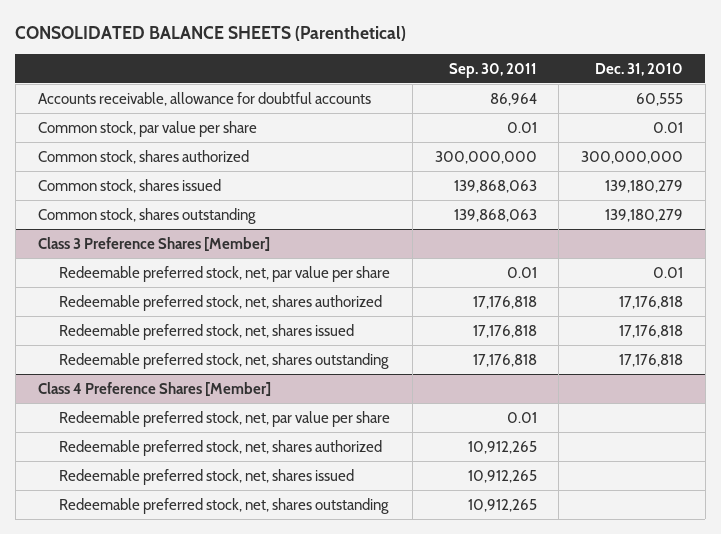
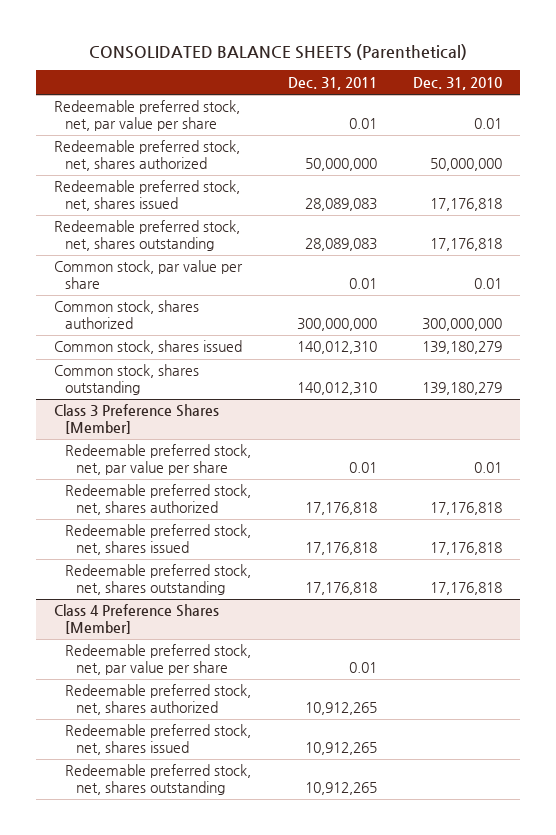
- | Sep. 30, 2011 | Dec. 31, 2010
+ | Dec. 31, 2011 | Dec. 31, 2010
- Accounts receivable, allowance for doubtful accounts | 86,964 | 60,555
+ Redeemable preferred stock, net, par value per share | 0.01 | 0.01
+ Redeemable preferred stock, net, shares authorized | 50,000,000 | 50,000,000
+ Redeemable preferred stock, net, shares issued | 28,089,083 | 17,176,818
+ Redeemable preferred stock, net, shares outstanding | 28,089,083 | 17,176,818

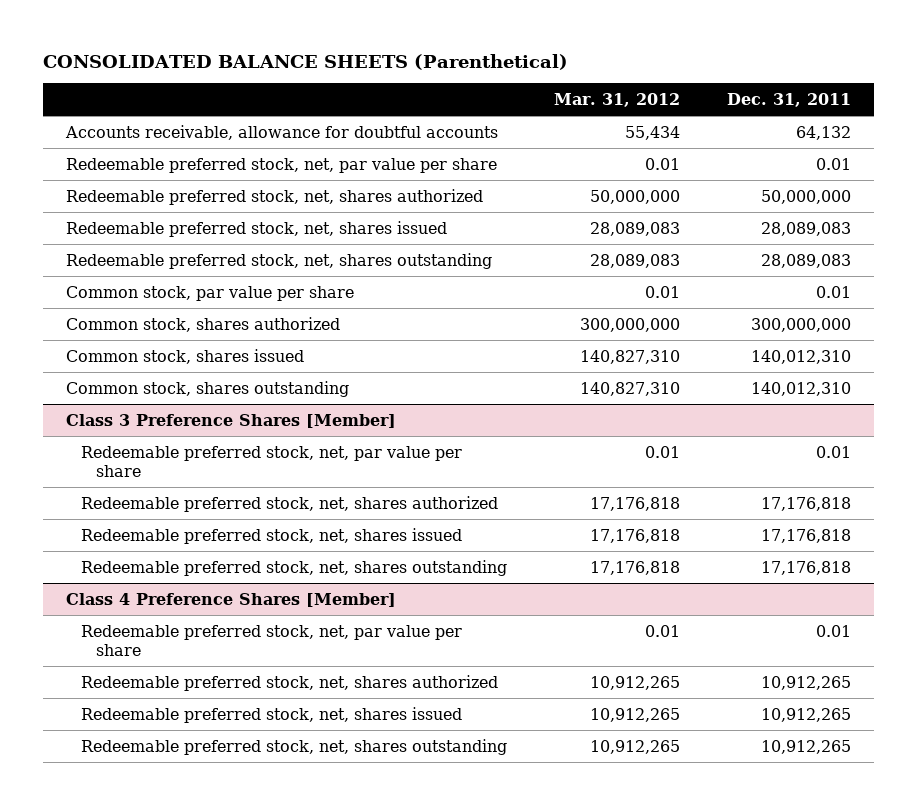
- | Dec. 31, 2011 | Dec. 31, 2010
+ | Mar. 31, 2012 | Dec. 31, 2011
+ Accounts receivable, allowance for doubtful accounts | 55,434 | 64,132

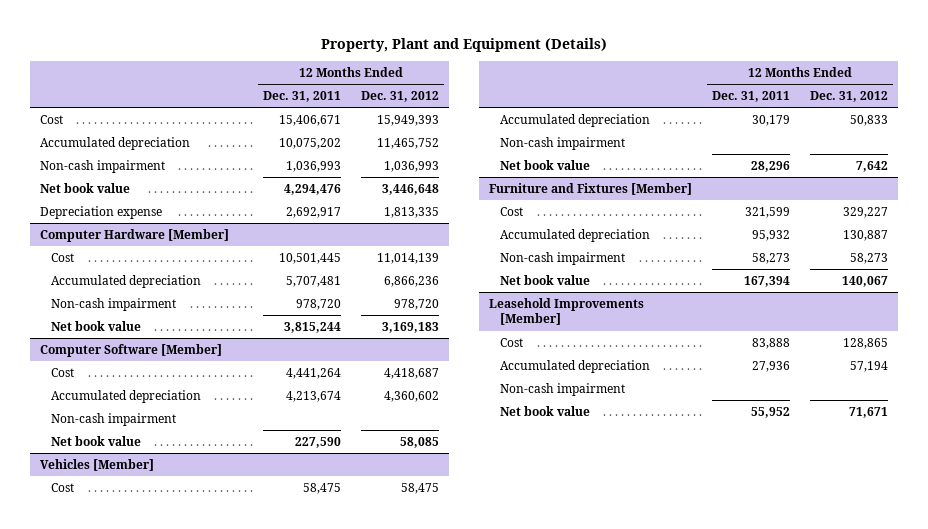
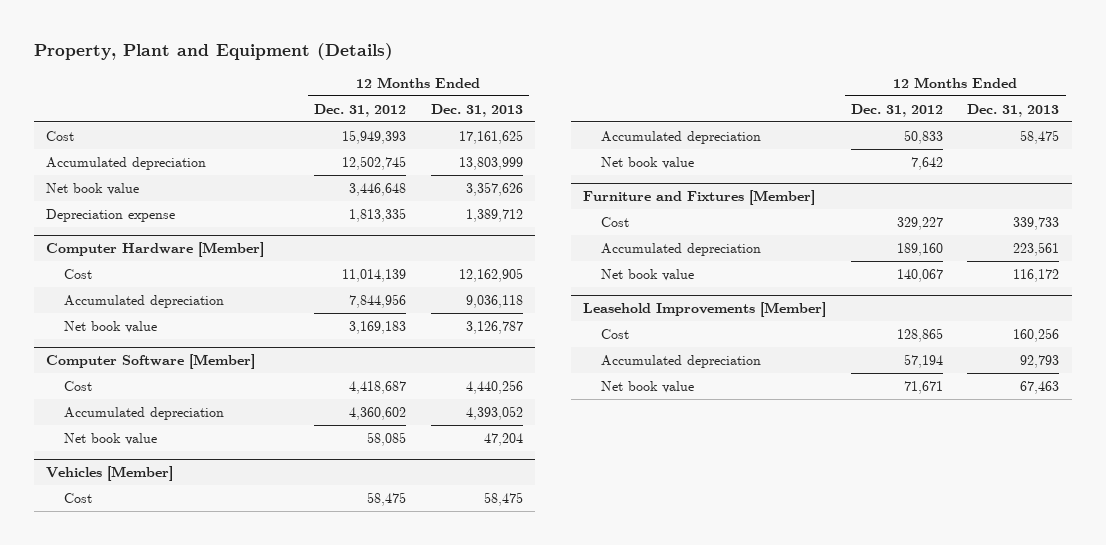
- | 12 Months Ended Dec. 31, 2011 | 12 Months Ended Dec. 31, 2012
+ | 12 Months Ended Dec. 31, 2012 | 12 Months Ended Dec. 31, 2013
- Accumulated depreciation | 10,075,202 | 11,465,752
- Non-cash impairment | 1,036,993 | 1,036,993
+ Accumulated depreciation | 12,502,745 | 13,803,999
@ Computer Hardware [Member]
- Accumulated depreciation | 5,707,481 | 6,866,236
- Non-cash impairment | 978,720 | 978,720
+ Accumulated depreciation | 7,844,956 | 9,036,118
@ Computer Software [Member]
- Non-cash impairment
@ Vehicles [Member]
- Non-cash impairment
@ Furniture and Fixtures [Member]
- Accumulated depreciation | 95,932 | 130,887
- Non-cash impairment | 58,273 | 58,273
+ Accumulated depreciation | 189,160 | 223,561
@ Leasehold Improvements [Member]
- Non-cash impairment

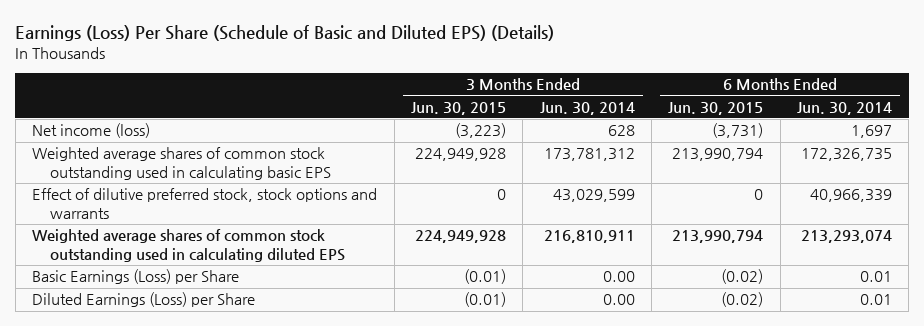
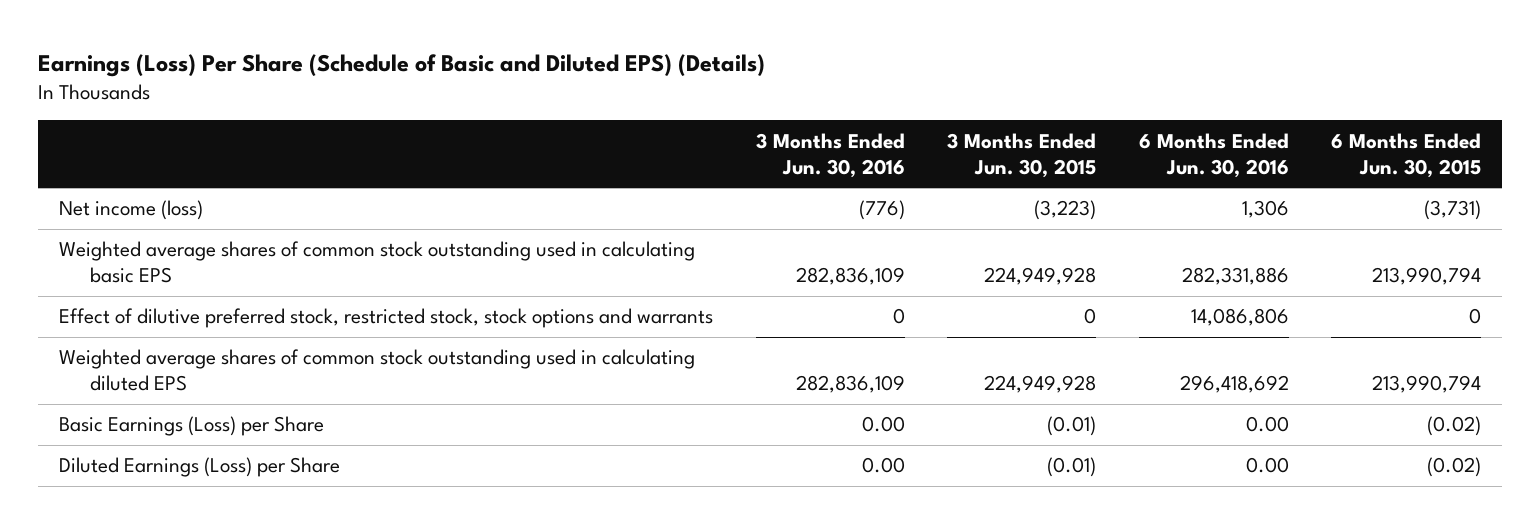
- | 3 Months Ended Jun. 30, 2015 | 3 Months Ended Jun. 30, 2014 | 6 Months Ended Jun. 30, 2015 | 6 Months Ended Jun. 30, 2014
+ | 3 Months Ended Jun. 30, 2016 | 3 Months Ended Jun. 30, 2015 | 6 Months Ended Jun. 30, 2016 | 6 Months Ended Jun. 30, 2015
- Effect of dilutive preferred stock, stock options and warrants | 0 | 43,029,599 | 0 | 40,966,339
+ Effect of dilutive preferred stock, restricted stock, stock options and warrants | 0 | 0 | 14,086,806 | 0

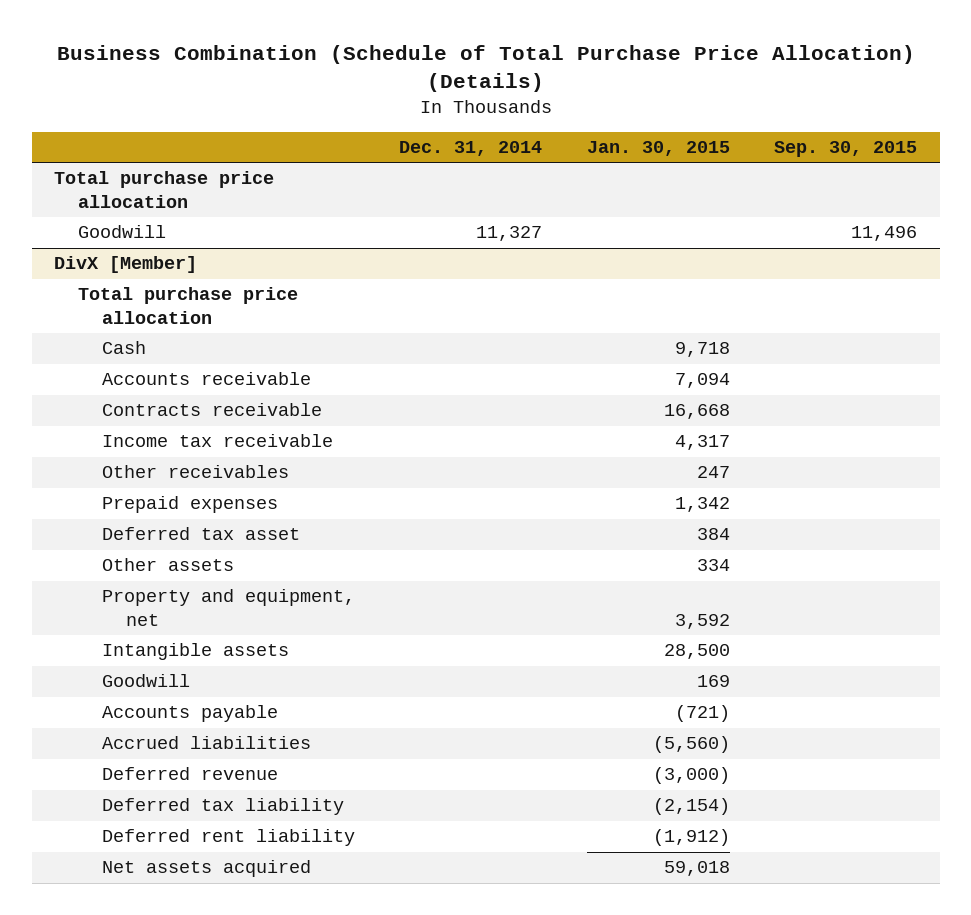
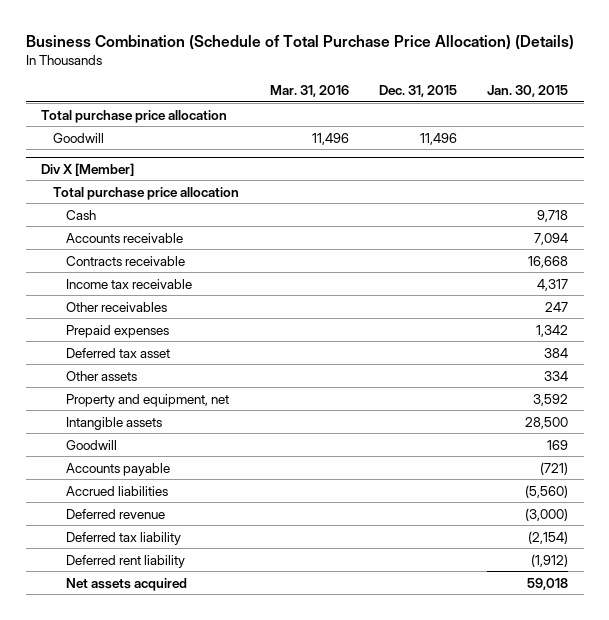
- | Dec. 31, 2014 | Jan. 30, 2015 | Sep. 30, 2015
+ | Mar. 31, 2016 | Dec. 31, 2015 | Jan. 30, 2015
- DivX [Member]
+ Div X [Member]

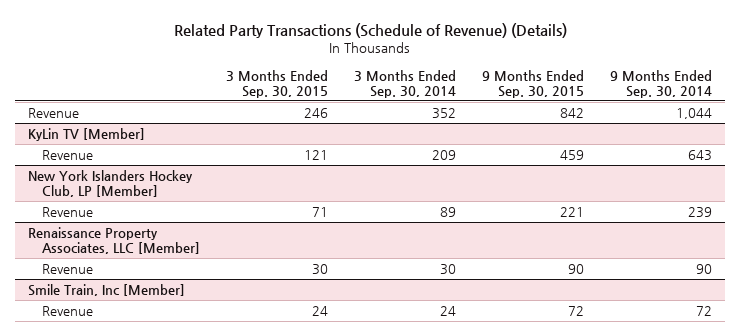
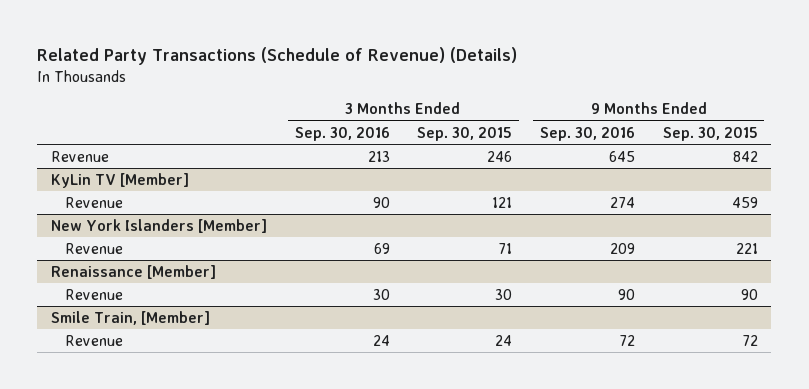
- | 3 Months Ended Sep. 30, 2015 | 3 Months Ended Sep. 30, 2014 | 9 Months Ended Sep. 30, 2015 | 9 Months Ended Sep. 30, 2014
+ | 3 Months Ended Sep. 30, 2016 | 3 Months Ended Sep. 30, 2015 | 9 Months Ended Sep. 30, 2016 | 9 Months Ended Sep. 30, 2015
- New York Islanders Hockey Club, LP [Member]
+ New York Islanders [Member]
- Renaissance Property Associates, LLC [Member]
+ Renaissance [Member]
- Smile Train, Inc [Member]
+ Smile Train, [Member]

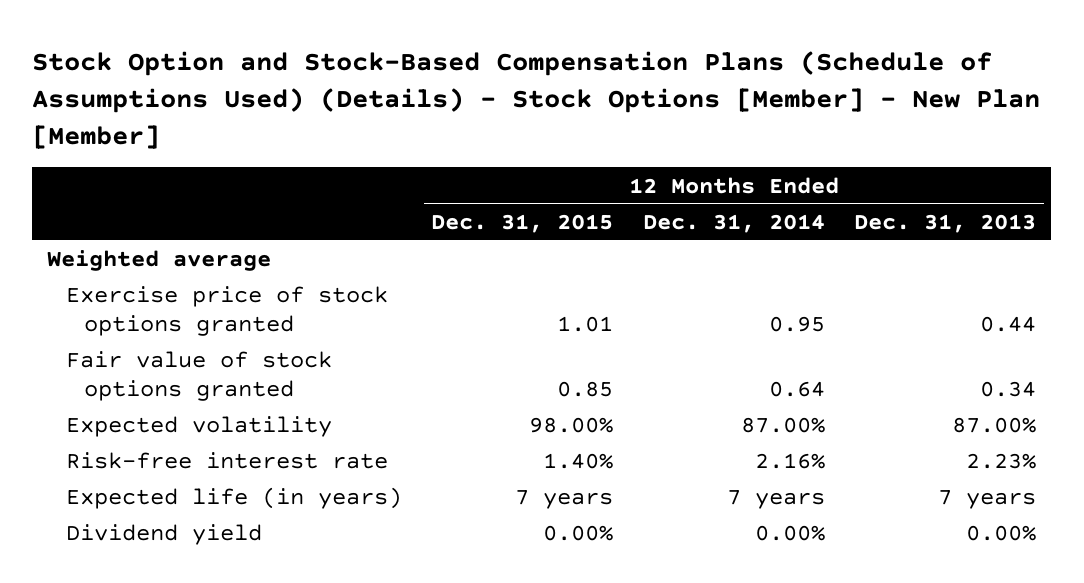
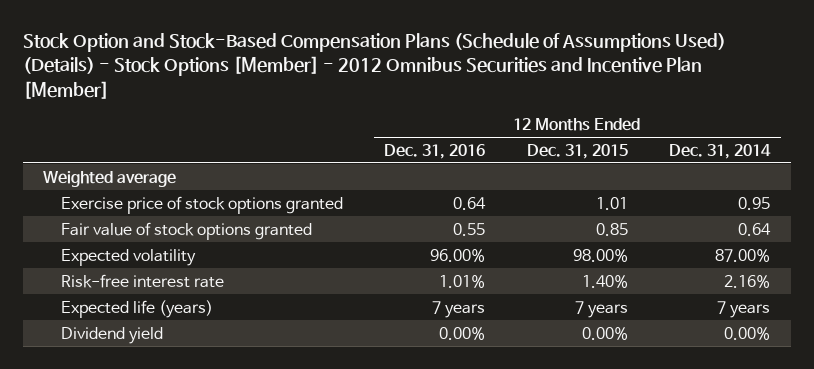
- Stock Option and Stock-Based Compensation Plans (Schedule of Assumptions Used) (Details) - Stock Options [Member] - New Plan [Member]
+ Stock Option and Stock-Based Compensation Plans (Schedule of Assumptions Used) (Details) - Stock Options [Member] - 2012 Omnibus Securities and Incentive Plan [Member]
- | 12 Months Ended Dec. 31, 2015 | 12 Months Ended Dec. 31, 2014 | 12 Months Ended Dec. 31, 2013
+ | 12 Months Ended Dec. 31, 2016 | 12 Months Ended Dec. 31, 2015 | 12 Months Ended Dec. 31, 2014
- Expected life (in years) | 7 years | 7 years | 7 years
+ Expected life (years) | 7 years | 7 years | 7 years

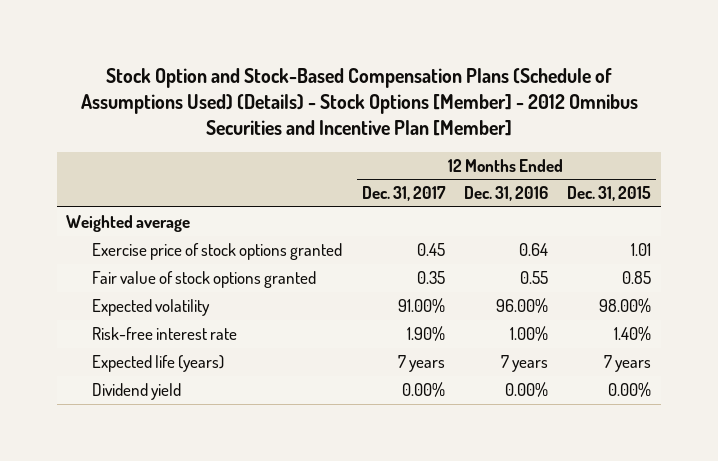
- | 12 Months Ended Dec. 31, 2016 | 12 Months Ended Dec. 31, 2015 | 12 Months Ended Dec. 31, 2014
+ | 12 Months Ended Dec. 31, 2017 | 12 Months Ended Dec. 31, 2016 | 12 Months Ended Dec. 31, 2015
- Risk-free interest rate | 1.01% | 1.40% | 2.16%
+ Risk-free interest rate | 1.90% | 1.00% | 1.40%

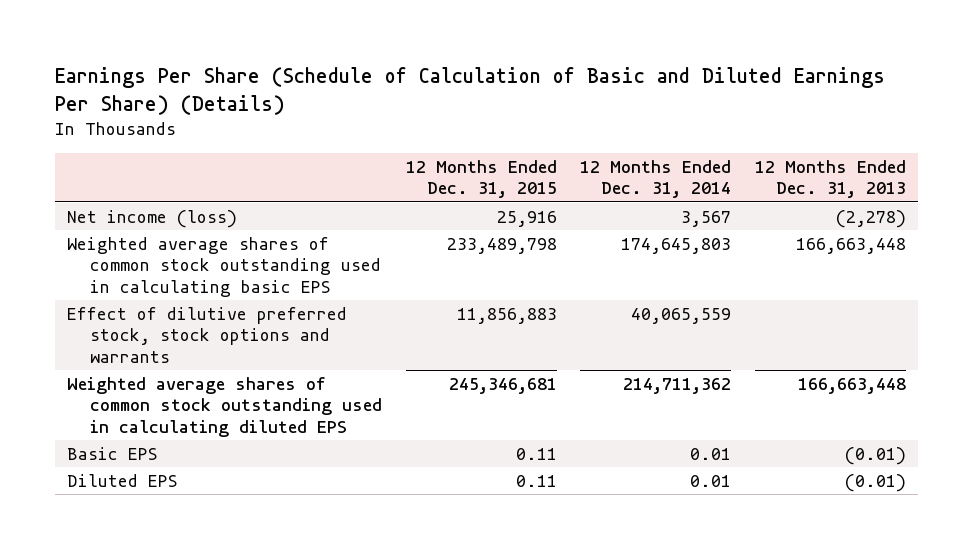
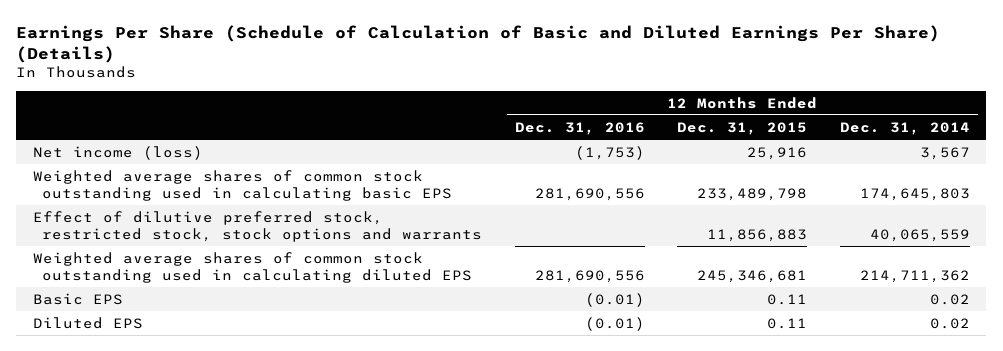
- | 12 Months Ended Dec. 31, 2015 | 12 Months Ended Dec. 31, 2014 | 12 Months Ended Dec. 31, 2013
+ | 12 Months Ended Dec. 31, 2016 | 12 Months Ended Dec. 31, 2015 | 12 Months Ended Dec. 31, 2014
- Effect of dilutive preferred stock, stock options and warrants | 11,856,883 | 40,065,559 |
+ Effect of dilutive preferred stock, restricted stock, stock options and warrants | | 11,856,883 | 40,065,559
- Basic EPS | 0.11 | 0.01 | (0.01)
- Diluted EPS | 0.11 | 0.01 | (0.01)
+ Basic EPS | (0.01) | 0.11 | 0.02
+ Diluted EPS | (0.01) | 0.11 | 0.02

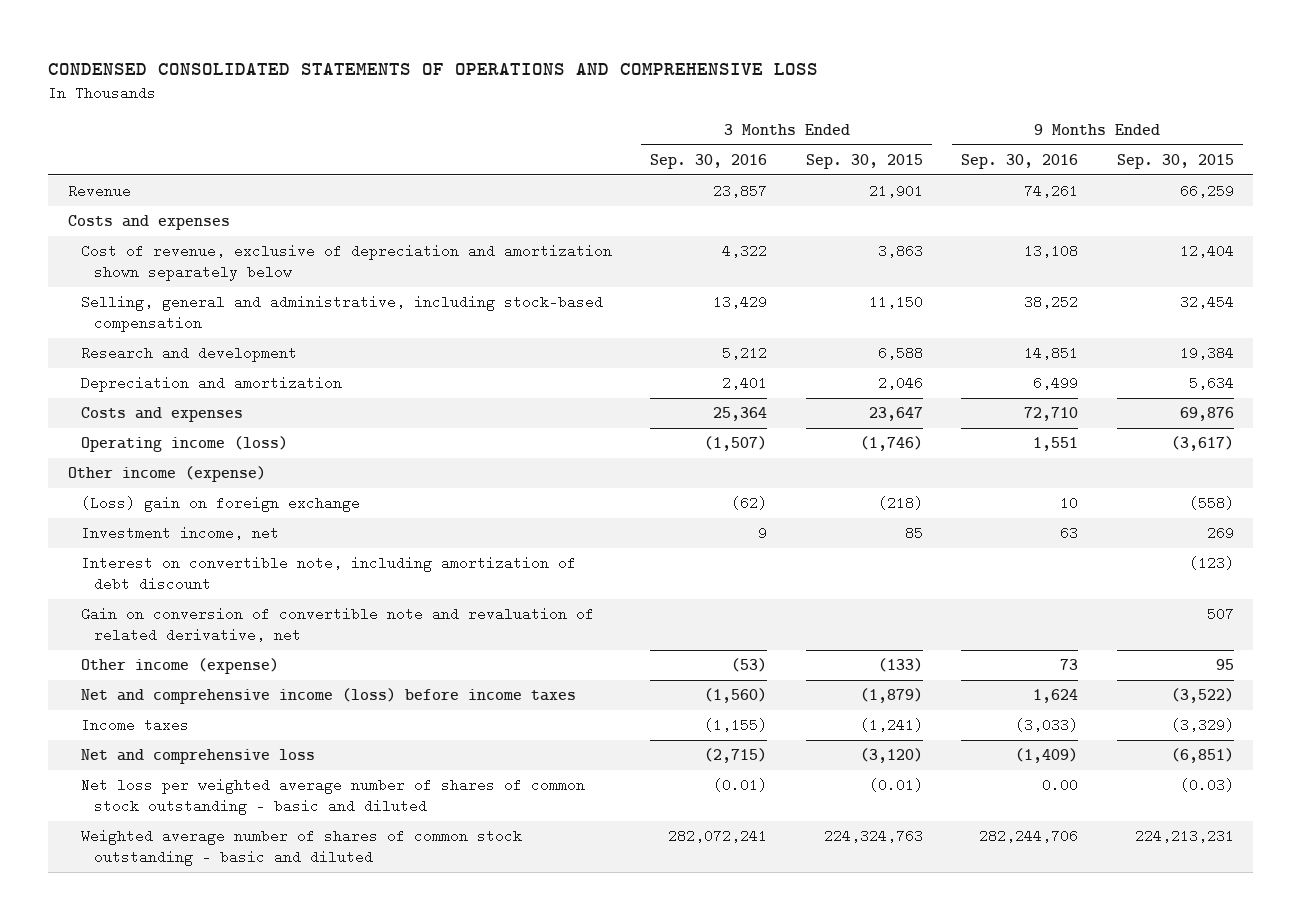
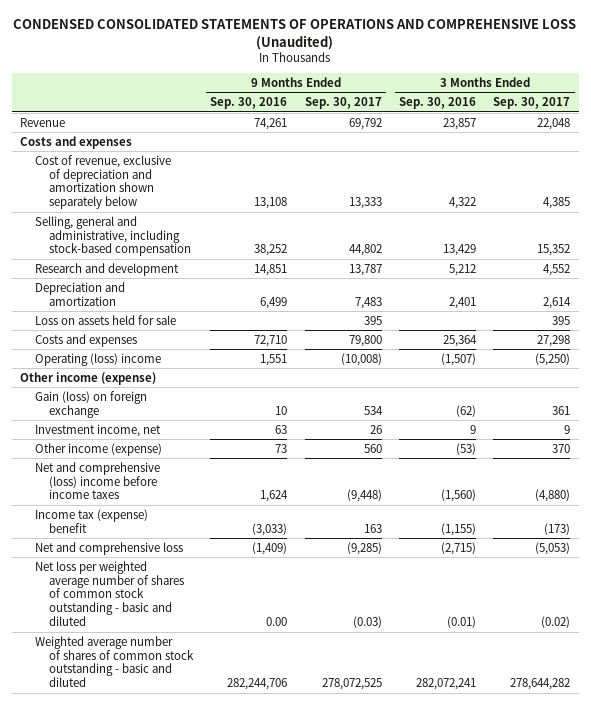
- CONDENSED CONSOLIDATED STATEMENTS OF OPERATIONS AND COMPREHENSIVE LOSS
+ CONDENSED CONSOLIDATED STATEMENTS OF OPERATIONS AND COMPREHENSIVE LOSS (Unaudited)
- | 3 Months Ended Sep. 30, 2016 | 3 Months Ended Sep. 30, 2015 | 9 Months Ended Sep. 30, 2016 | 9 Months Ended Sep. 30, 2015
+ | 9 Months Ended Sep. 30, 2016 | 9 Months Ended Sep. 30, 2017 | 3 Months Ended Sep. 30, 2016 | 3 Months Ended Sep. 30, 2017
+ Loss on assets held for sale | | 395 | | 395
- Operating income (loss) | (1,507) | (1,746) | 1,551 | (3,617)
+ Operating (loss) income | 1,551 | (10,008) | (1,507) | (5,250)
- (Loss) gain on foreign exchange | (62) | (218) | 10 | (558)
+ Gain (loss) on foreign exchange | 10 | 534 | (62) | 361
- Interest on convertible note, including amortization of debt discount | | | | (123)
- Gain on conversion of convertible note and revaluation of related derivative, net | | | | 507
- Net and comprehensive income (loss) before income taxes | (1,560) | (1,879) | 1,624 | (3,522)
- Income taxes | (1,155) | (1,241) | (3,033) | (3,329)
+ Net and comprehensive (loss) income before income taxes | 1,624 | (9,448) | (1,560) | (4,880)
+ Income tax (expense) benefit | (3,033) | 163 | (1,155) | (173)

